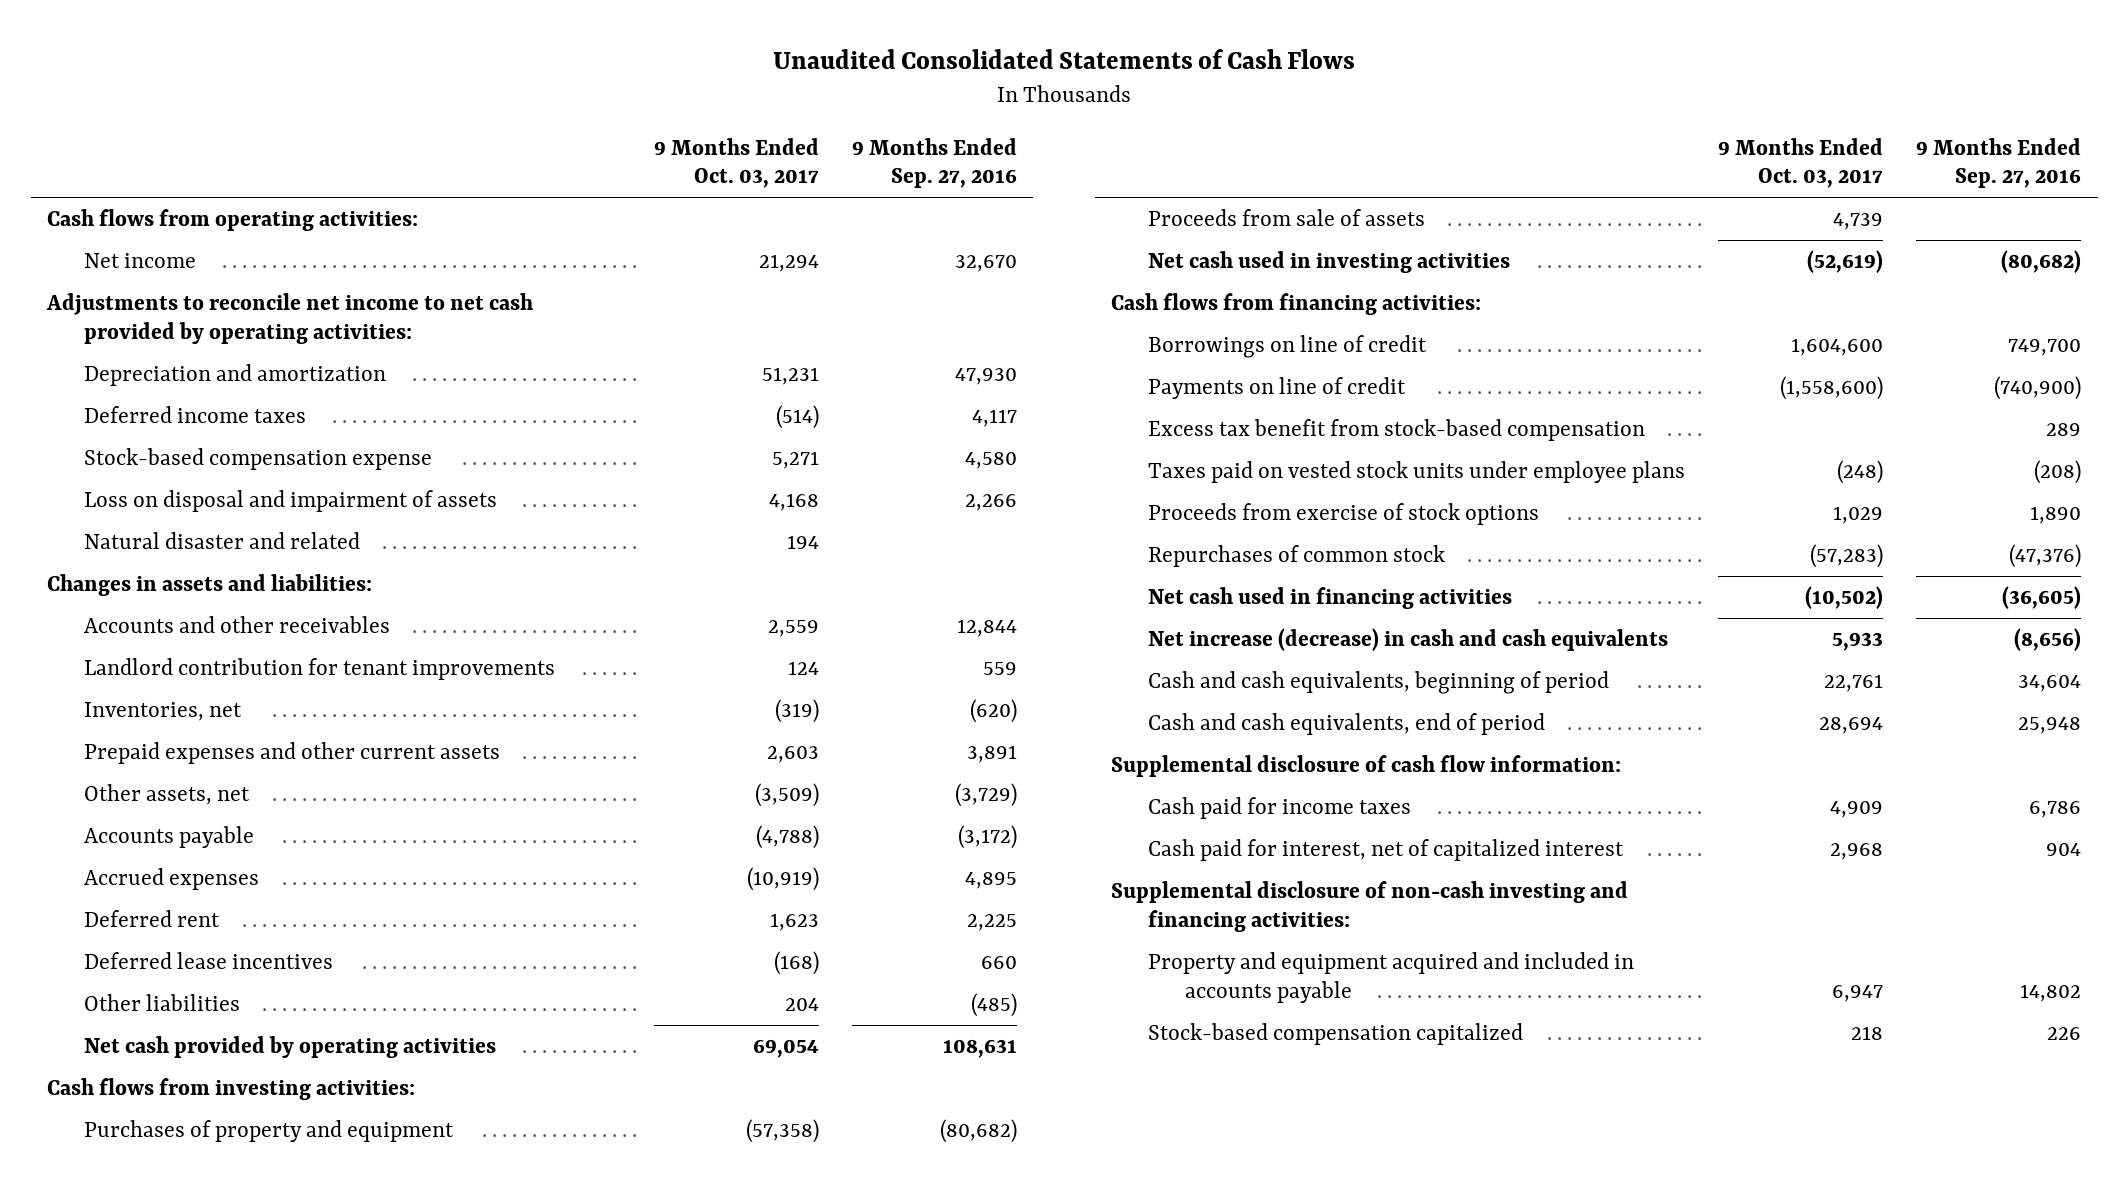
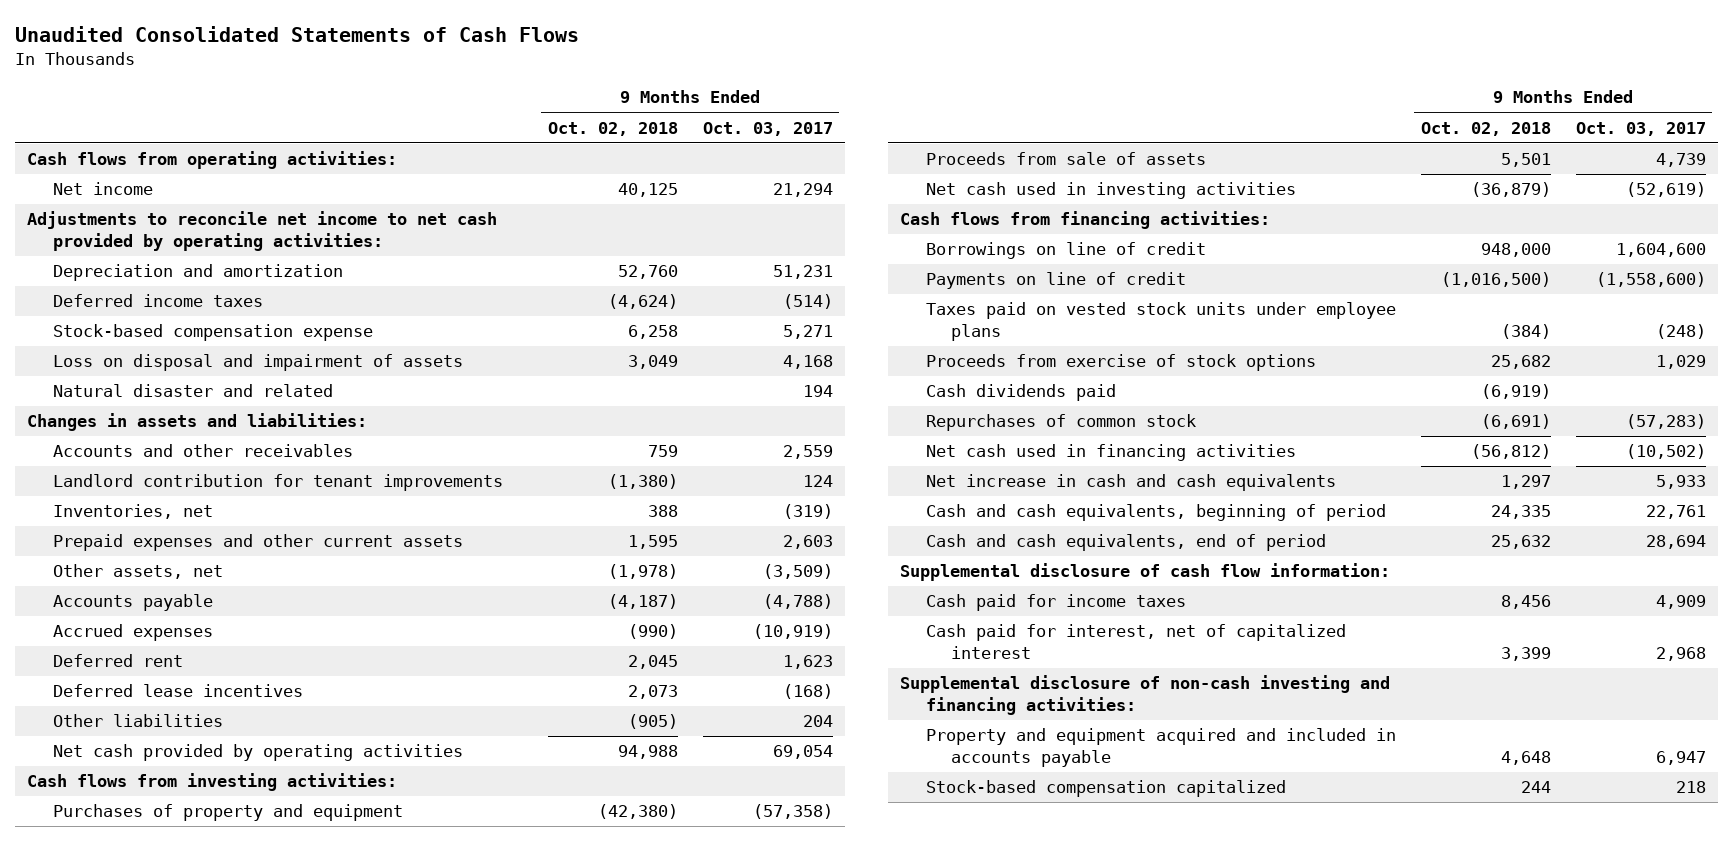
- | 9 Months Ended Oct. 03, 2017 | 9 Months Ended Sep. 27, 2016
+ | 9 Months Ended Oct. 02, 2018 | 9 Months Ended Oct. 03, 2017
- Excess tax benefit from stock-based compensation | | 289
+ Cash dividends paid | (6,919) |
- Net increase (decrease) in cash and cash equivalents | 5,933 | (8,656)
+ Net increase in cash and cash equivalents | 1,297 | 5,933

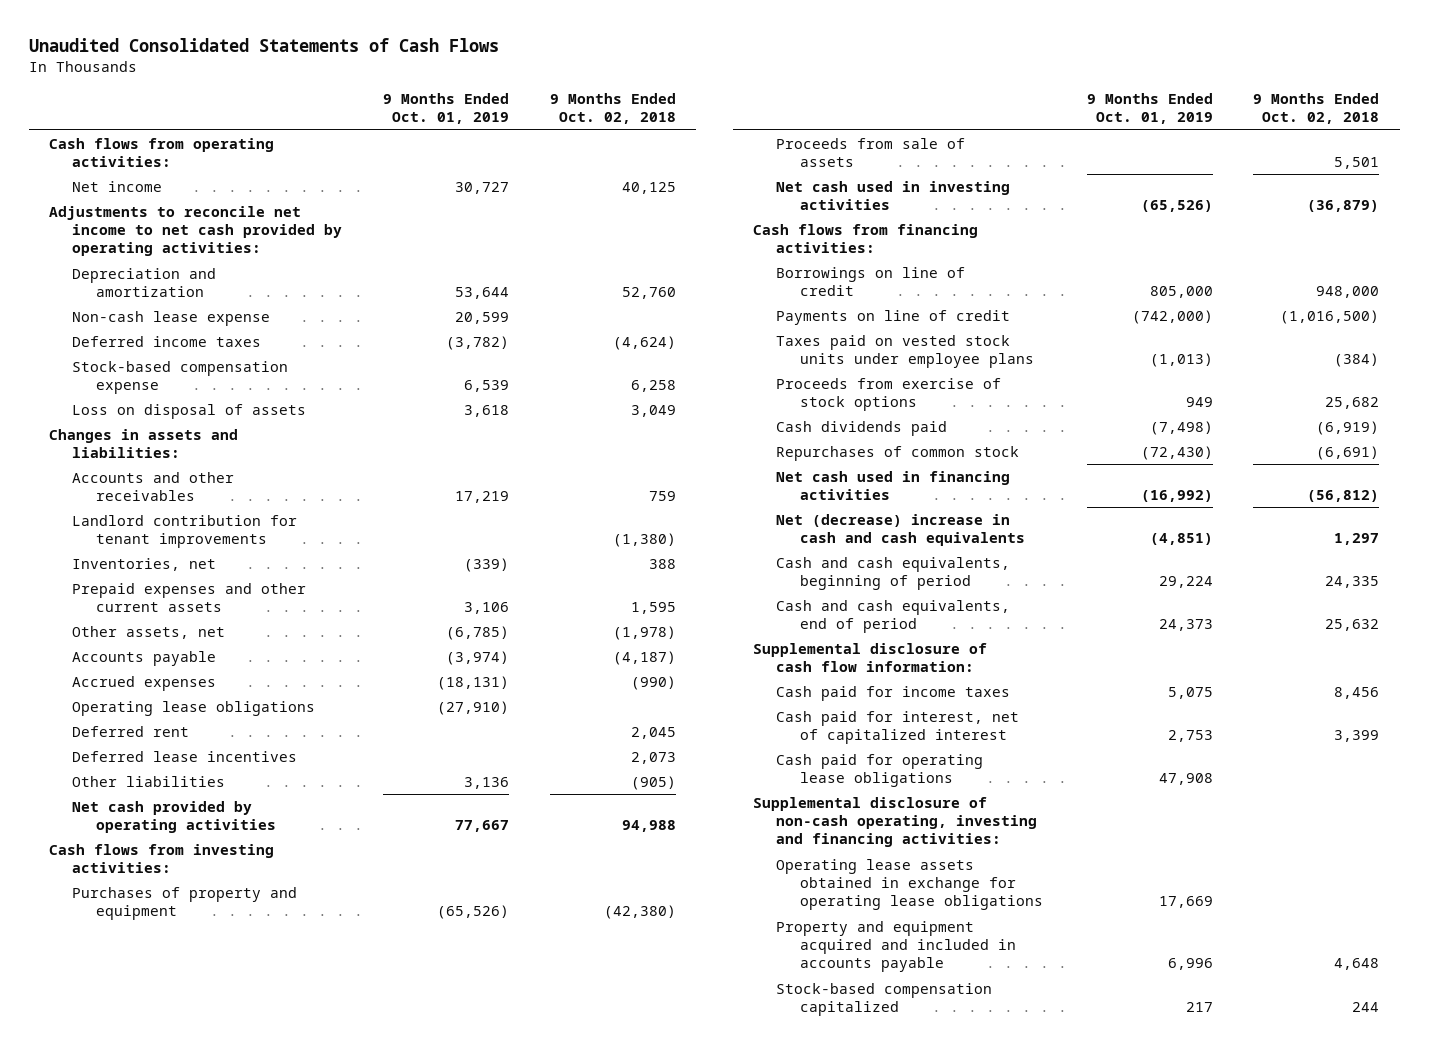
- | 9 Months Ended Oct. 02, 2018 | 9 Months Ended Oct. 03, 2017
+ | 9 Months Ended Oct. 01, 2019 | 9 Months Ended Oct. 02, 2018
+ Non-cash lease expense | 20,599 |
- Loss on disposal and impairment of assets | 3,049 | 4,168
- Natural disaster and related | | 194
+ Loss on disposal of assets | 3,618 | 3,049
+ Operating lease obligations | (27,910) |
- Net increase in cash and cash equivalents | 1,297 | 5,933
+ Net (decrease) increase in cash and cash equivalents | (4,851) | 1,297
- Supplemental disclosure of non-cash investing and financing activities:
+ Cash paid for operating lease obligations | 47,908 |
+ Supplemental disclosure of non-cash operating, investing and financing activities:
+ Operating lease assets obtained in exchange for operating lease obligations | 17,669 |

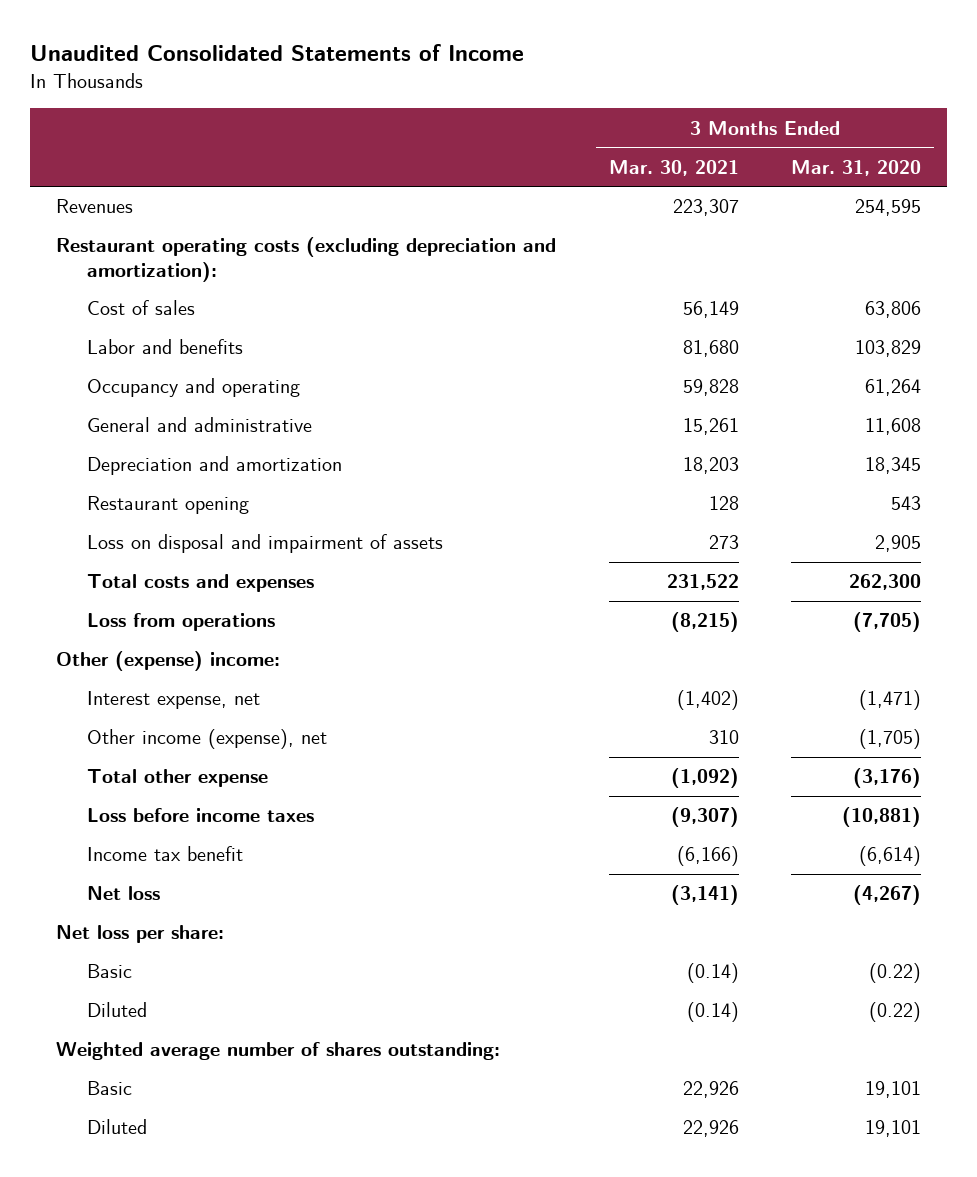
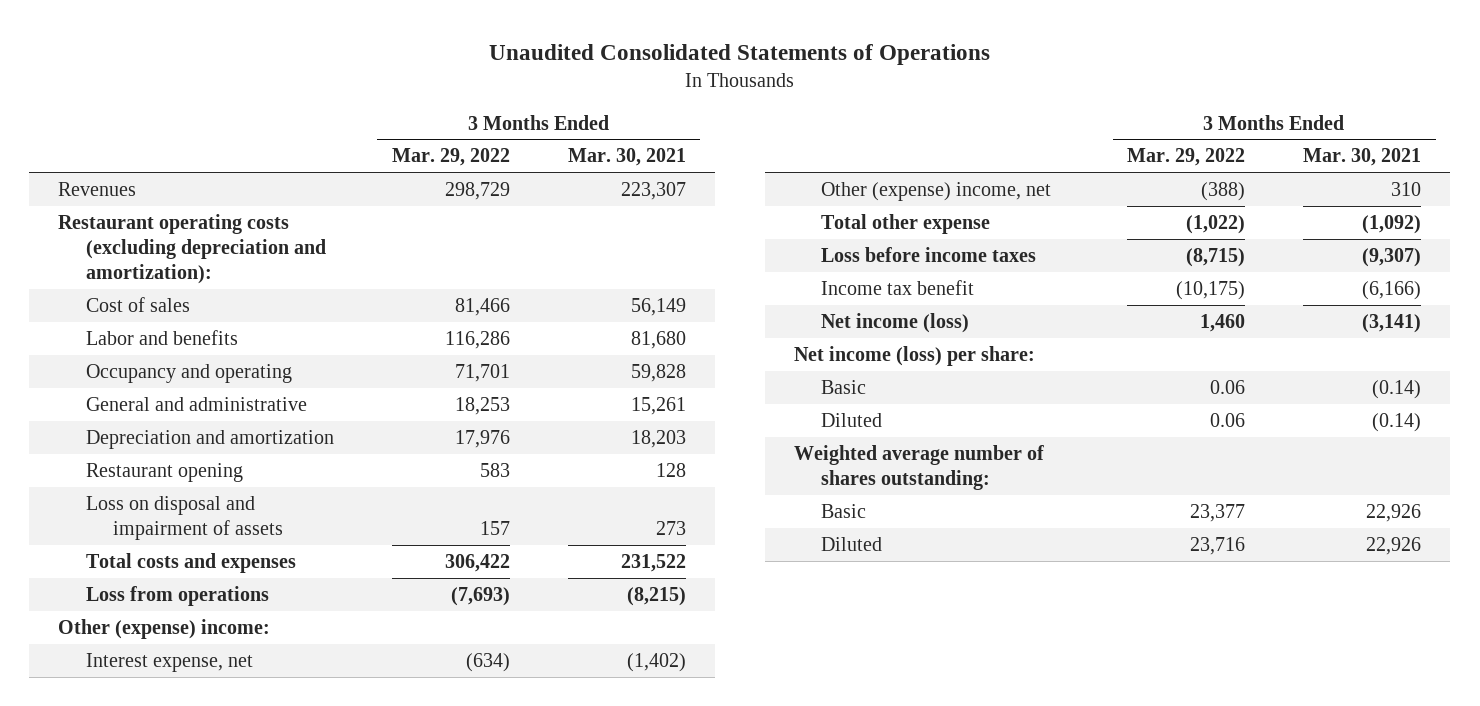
- Unaudited Consolidated Statements of Income
+ Unaudited Consolidated Statements of Operations
- | 3 Months Ended Mar. 30, 2021 | 3 Months Ended Mar. 31, 2020
+ | 3 Months Ended Mar. 29, 2022 | 3 Months Ended Mar. 30, 2021
- Other income (expense), net | 310 | (1,705)
+ Other (expense) income, net | (388) | 310
- Net loss | (3,141) | (4,267)
- Net loss per share:
+ Net income (loss) | 1,460 | (3,141)
+ Net income (loss) per share:

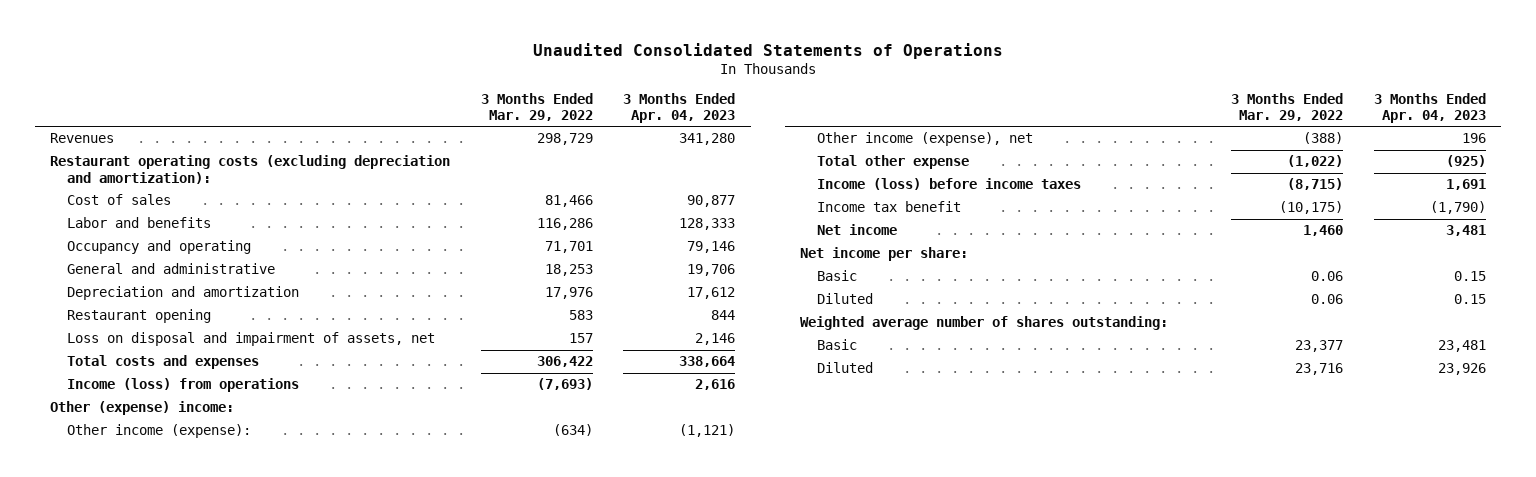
- | 3 Months Ended Mar. 29, 2022 | 3 Months Ended Mar. 30, 2021
+ | 3 Months Ended Mar. 29, 2022 | 3 Months Ended Apr. 04, 2023
- Loss on disposal and impairment of assets | 157 | 273
+ Loss on disposal and impairment of assets, net | 157 | 2,146
- Loss from operations | (7,693) | (8,215)
+ Income (loss) from operations | (7,693) | 2,616
- Interest expense, net | (634) | (1,402)
- Other (expense) income, net | (388) | 310
+ Other income (expense): | (634) | (1,121)
+ Other income (expense), net | (388) | 196
- Loss before income taxes | (8,715) | (9,307)
+ Income (loss) before income taxes | (8,715) | 1,691
- Net income (loss) | 1,460 | (3,141)
- Net income (loss) per share:
+ Net income | 1,460 | 3,481
+ Net income per share:

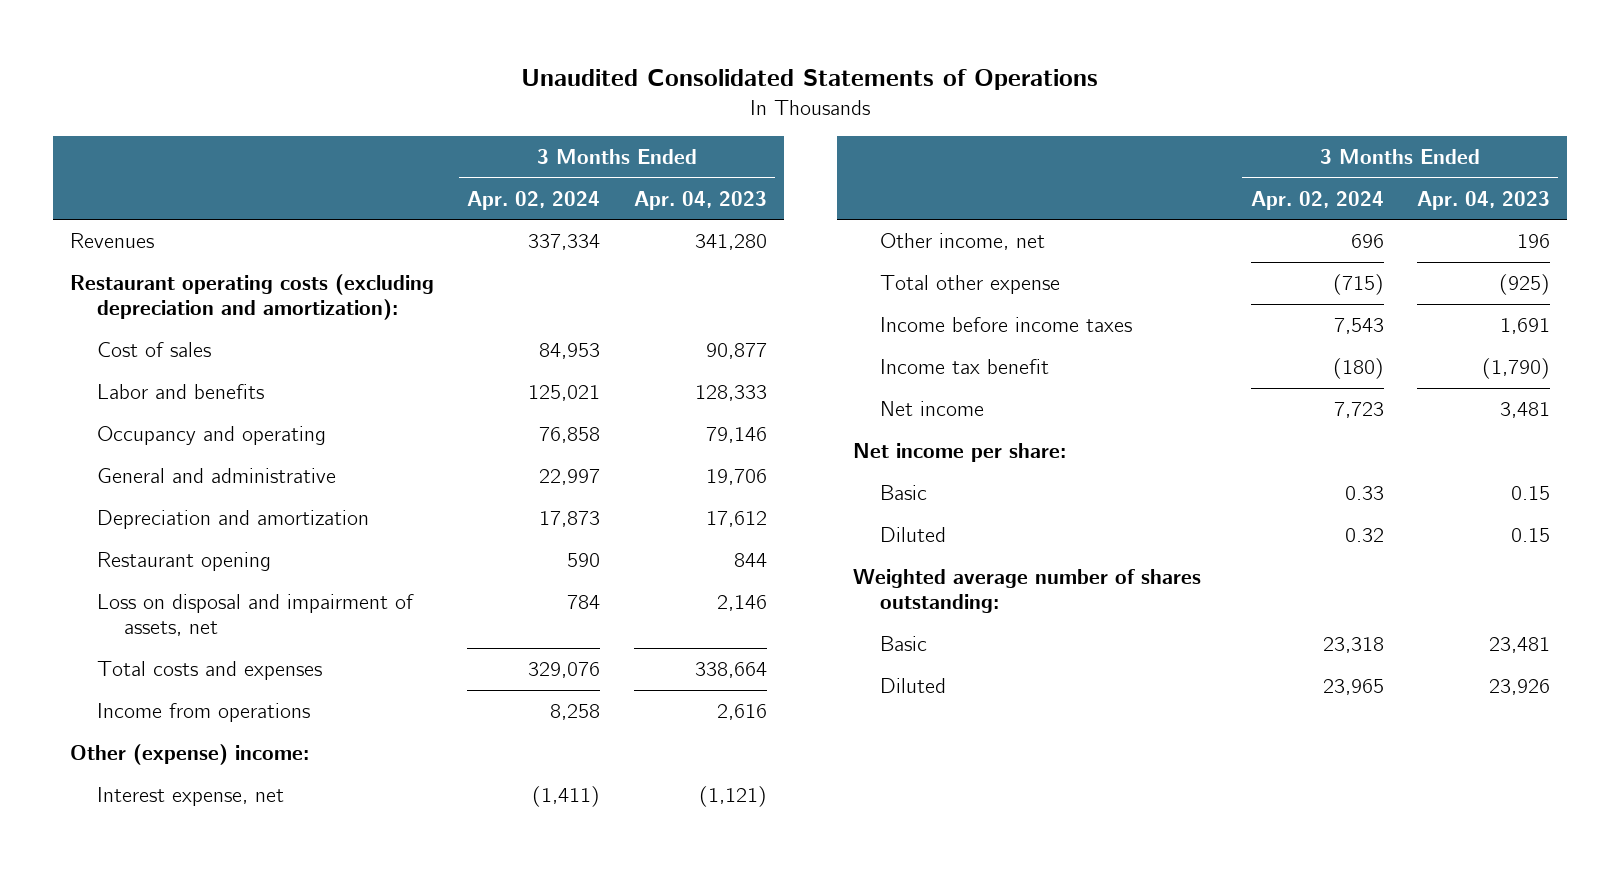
- | 3 Months Ended Mar. 29, 2022 | 3 Months Ended Apr. 04, 2023
+ | 3 Months Ended Apr. 02, 2024 | 3 Months Ended Apr. 04, 2023
- Income (loss) from operations | (7,693) | 2,616
+ Income from operations | 8,258 | 2,616
- Other income (expense): | (634) | (1,121)
- Other income (expense), net | (388) | 196
+ Interest expense, net | (1,411) | (1,121)
+ Other income, net | 696 | 196
- Income (loss) before income taxes | (8,715) | 1,691
+ Income before income taxes | 7,543 | 1,691

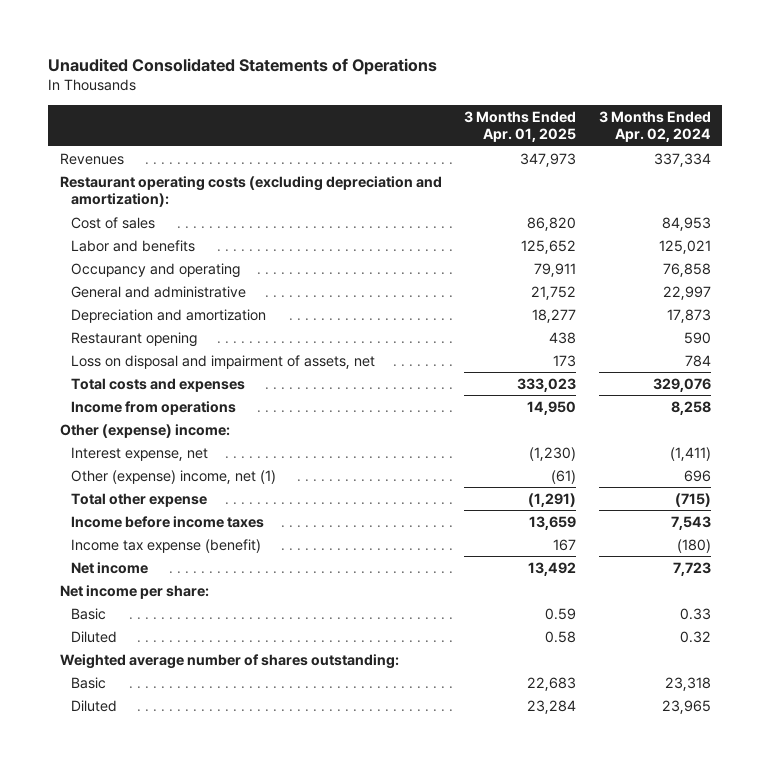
- | 3 Months Ended Apr. 02, 2024 | 3 Months Ended Apr. 04, 2023
+ | 3 Months Ended Apr. 01, 2025 | 3 Months Ended Apr. 02, 2024
- Other income, net | 696 | 196
+ Other (expense) income, net (1) | (61) | 696
- Income tax benefit | (180) | (1,790)
+ Income tax expense (benefit) | 167 | (180)

